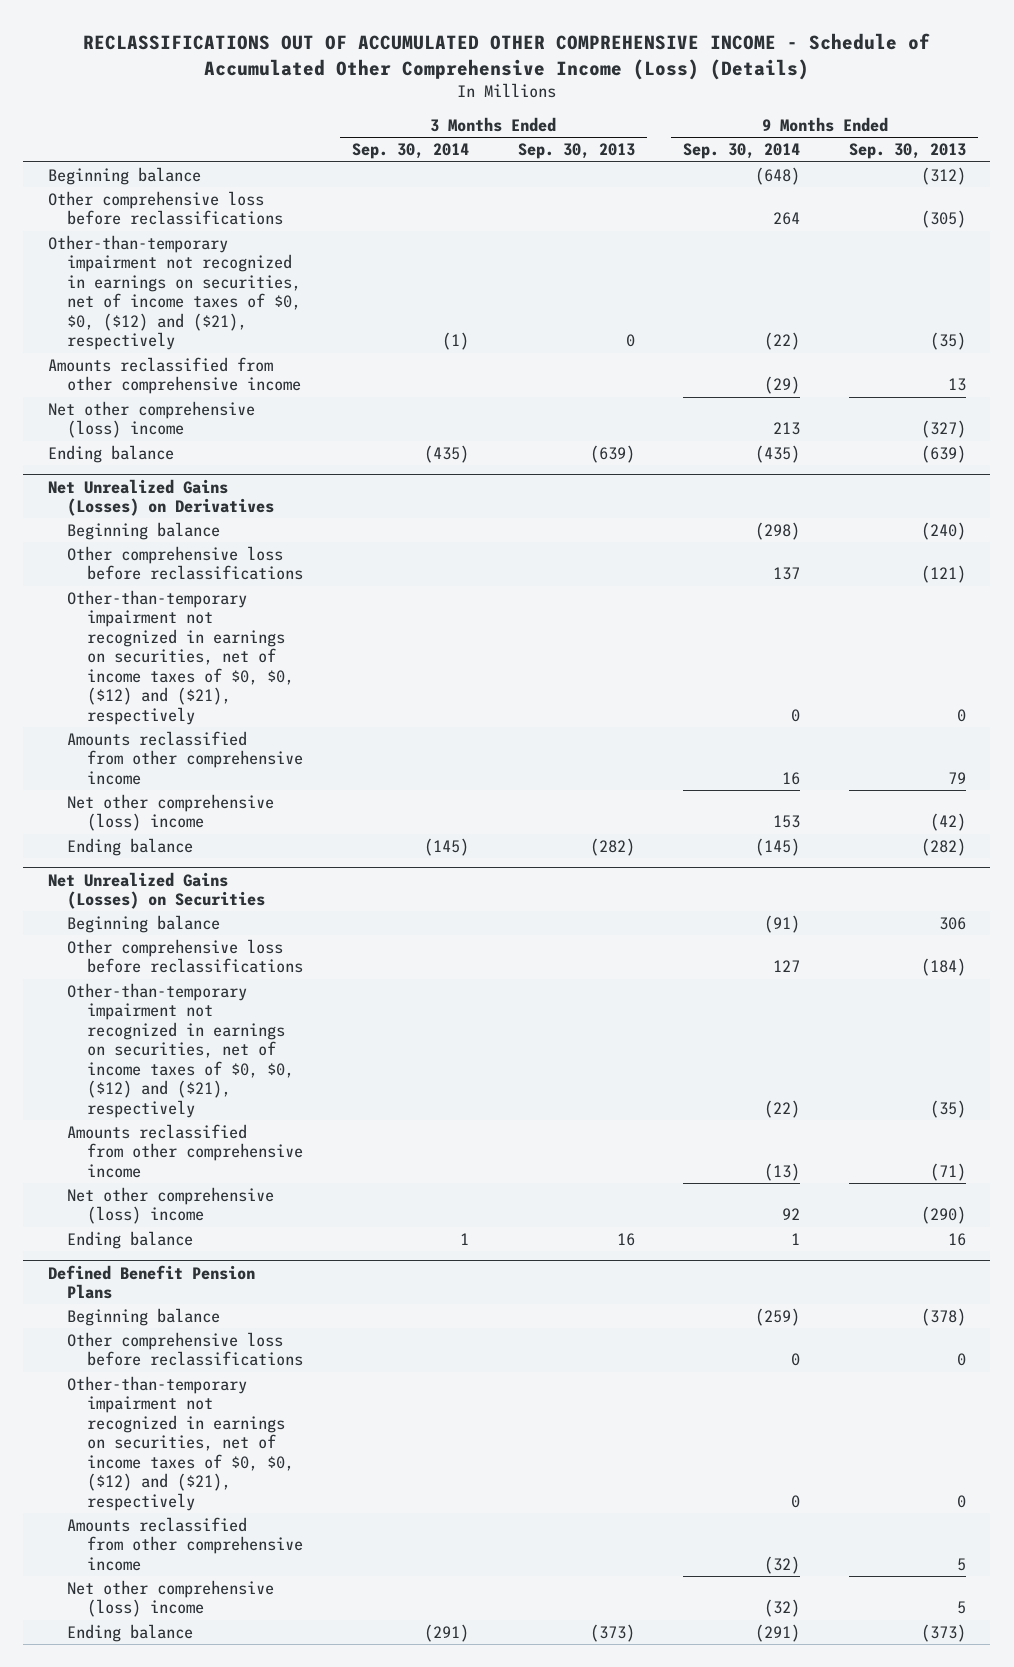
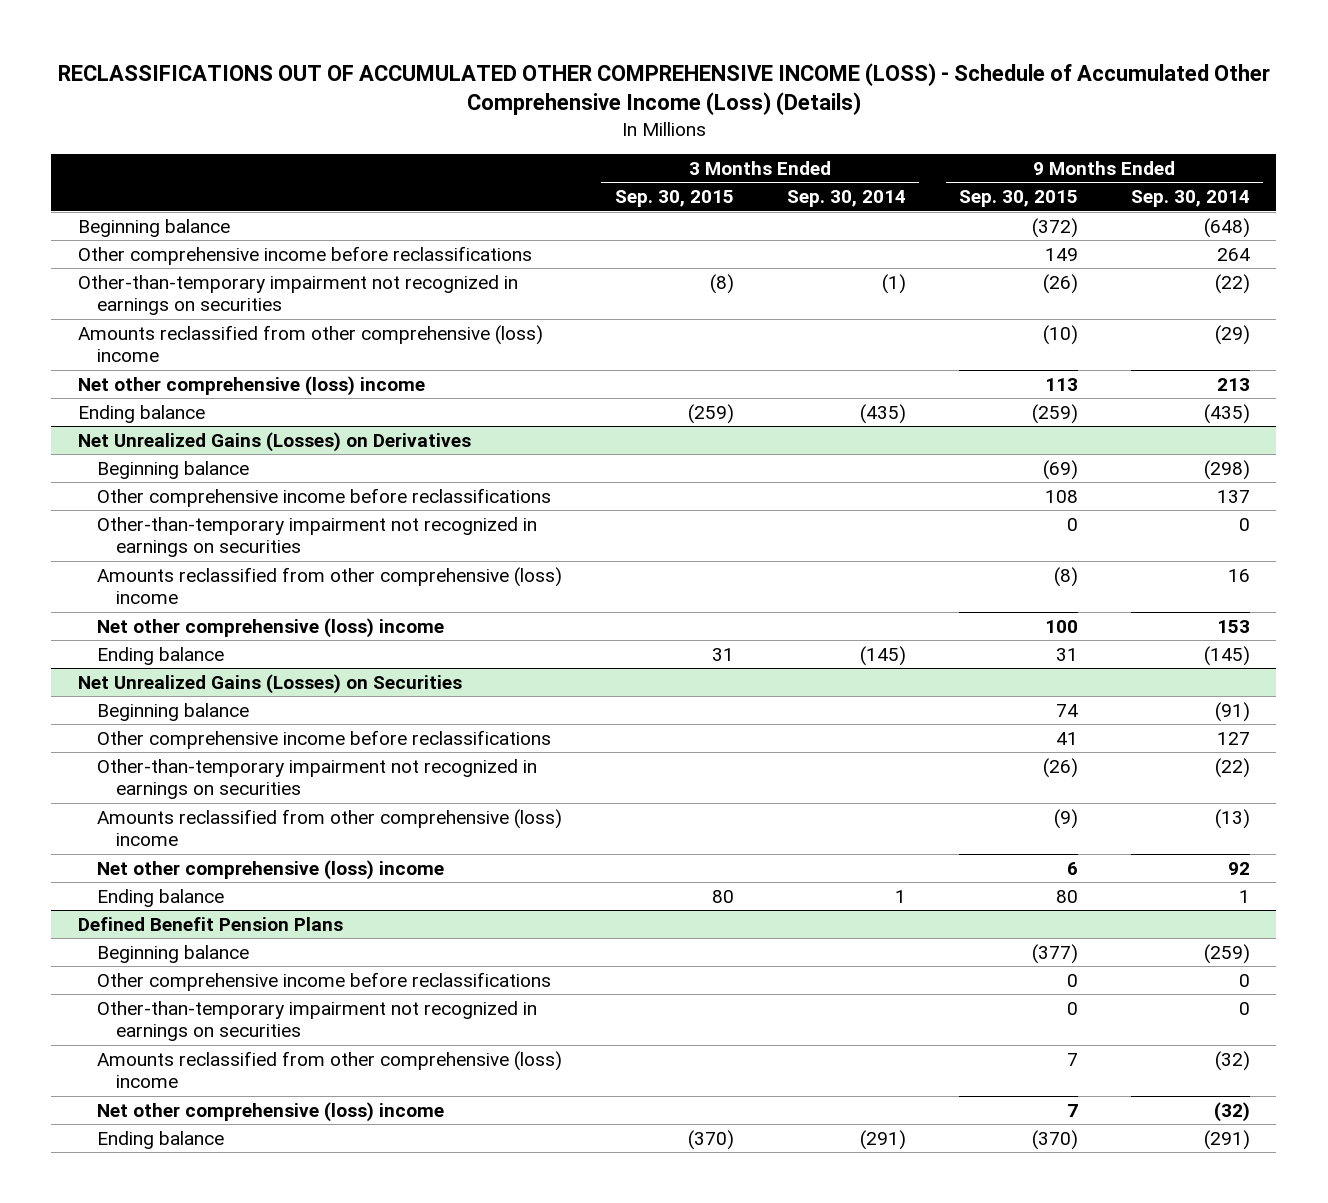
- RECLASSIFICATIONS OUT OF ACCUMULATED OTHER COMPREHENSIVE INCOME - Schedule of Accumulated Other Comprehensive Income (Loss) (Details)
+ RECLASSIFICATIONS OUT OF ACCUMULATED OTHER COMPREHENSIVE INCOME (LOSS) - Schedule of Accumulated Other Comprehensive Income (Loss) (Details)
- | 3 Months Ended Sep. 30, 2014 | 3 Months Ended Sep. 30, 2013 | 9 Months Ended Sep. 30, 2014 | 9 Months Ended Sep. 30, 2013
+ | 3 Months Ended Sep. 30, 2015 | 3 Months Ended Sep. 30, 2014 | 9 Months Ended Sep. 30, 2015 | 9 Months Ended Sep. 30, 2014
- Other comprehensive loss before reclassifications | | | 264 | (305)
- Other-than-temporary impairment not recognized in earnings on securities, net of income taxes of $0, $0, ($12) and ($21), respectively | (1) | 0 | (22) | (35)
- Amounts reclassified from other comprehensive income | | | (29) | 13
+ Other comprehensive income before reclassifications | | | 149 | 264
+ Other-than-temporary impairment not recognized in earnings on securities | (8) | (1) | (26) | (22)
+ Amounts reclassified from other comprehensive (loss) income | | | (10) | (29)
@ Net Unrealized Gains (Losses) on Derivatives
- Other comprehensive loss before reclassifications | | | 137 | (121)
- Other-than-temporary impairment not recognized in earnings on securities, net of income taxes of $0, $0, ($12) and ($21), respectively | | | 0 | 0
- Amounts reclassified from other comprehensive income | | | 16 | 79
+ Other comprehensive income before reclassifications | | | 108 | 137
+ Other-than-temporary impairment not recognized in earnings on securities | | | 0 | 0
+ Amounts reclassified from other comprehensive (loss) income | | | (8) | 16
@ Net Unrealized Gains (Losses) on Securities
- Other comprehensive loss before reclassifications | | | 127 | (184)
- Other-than-temporary impairment not recognized in earnings on securities, net of income taxes of $0, $0, ($12) and ($21), respectively | | | (22) | (35)
- Amounts reclassified from other comprehensive income | | | (13) | (71)
+ Other comprehensive income before reclassifications | | | 41 | 127
+ Other-than-temporary impairment not recognized in earnings on securities | | | (26) | (22)
+ Amounts reclassified from other comprehensive (loss) income | | | (9) | (13)
@ Defined Benefit Pension Plans
- Other comprehensive loss before reclassifications | | | 0 | 0
- Other-than-temporary impairment not recognized in earnings on securities, net of income taxes of $0, $0, ($12) and ($21), respectively | | | 0 | 0
- Amounts reclassified from other comprehensive income | | | (32) | 5
+ Other comprehensive income before reclassifications | | | 0 | 0
+ Other-than-temporary impairment not recognized in earnings on securities | | | 0 | 0
+ Amounts reclassified from other comprehensive (loss) income | | | 7 | (32)

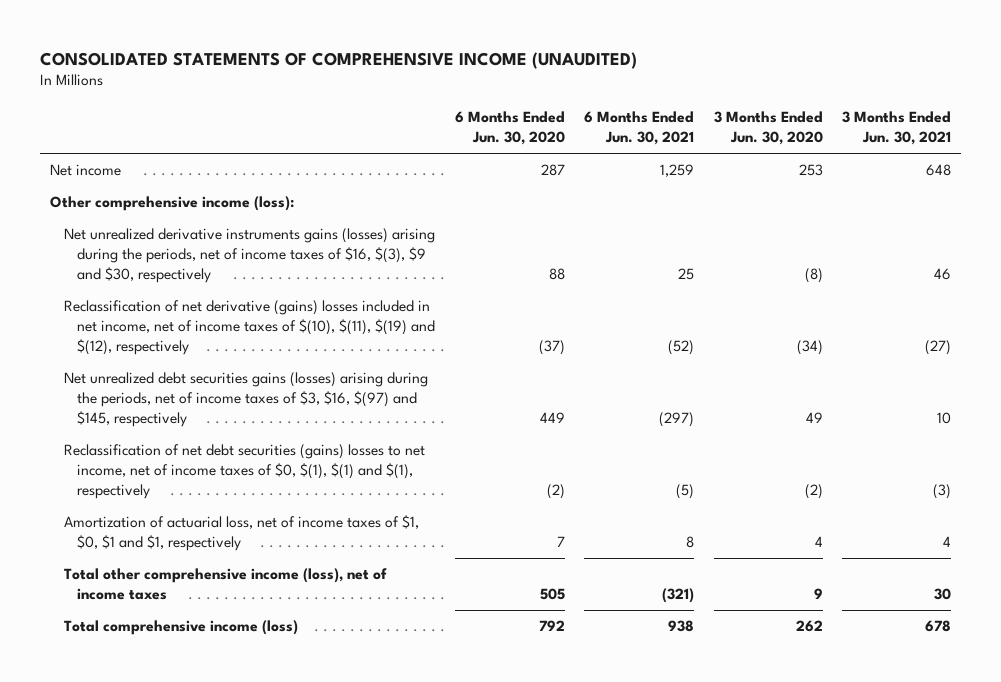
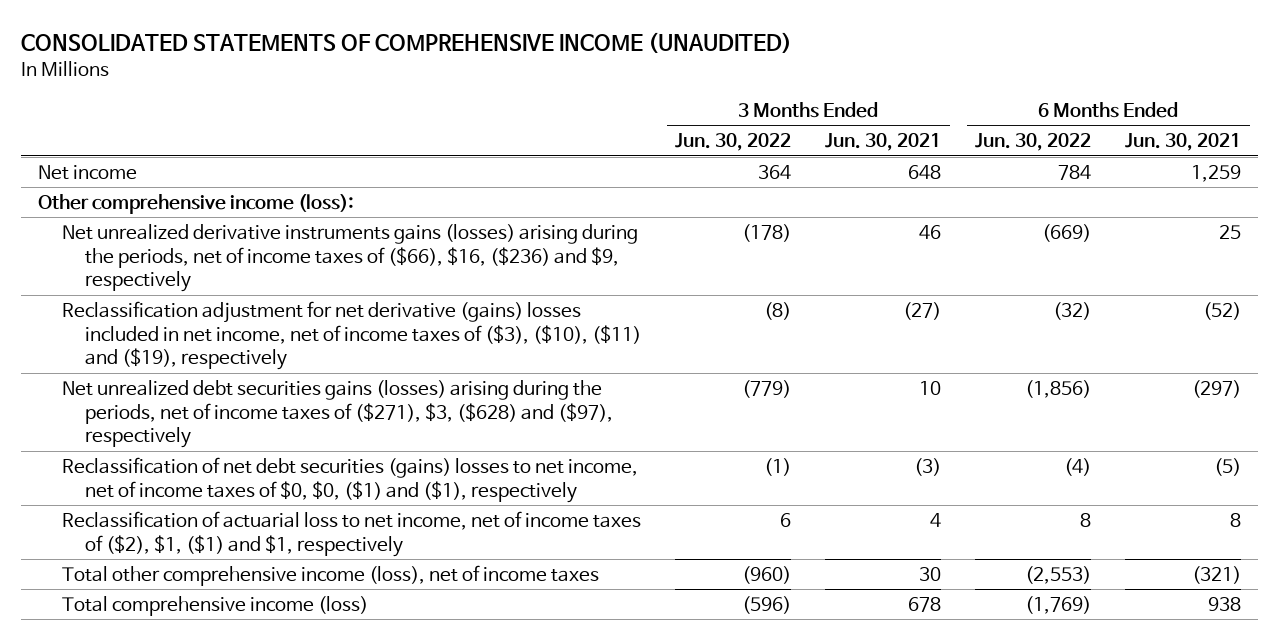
- | 6 Months Ended Jun. 30, 2020 | 6 Months Ended Jun. 30, 2021 | 3 Months Ended Jun. 30, 2020 | 3 Months Ended Jun. 30, 2021
+ | 3 Months Ended Jun. 30, 2022 | 3 Months Ended Jun. 30, 2021 | 6 Months Ended Jun. 30, 2022 | 6 Months Ended Jun. 30, 2021
- Net unrealized derivative instruments gains (losses) arising during the periods, net of income taxes of $16, $(3), $9 and $30, respectively | 88 | 25 | (8) | 46
- Reclassification of net derivative (gains) losses included in net income, net of income taxes of $(10), $(11), $(19) and $(12), respectively | (37) | (52) | (34) | (27)
- Net unrealized debt securities gains (losses) arising during the periods, net of income taxes of $3, $16, $(97) and $145, respectively | 449 | (297) | 49 | 10
- Reclassification of net debt securities (gains) losses to net income, net of income taxes of $0, $(1), $(1) and $(1), respectively | (2) | (5) | (2) | (3)
- Amortization of actuarial loss, net of income taxes of $1, $0, $1 and $1, respectively | 7 | 8 | 4 | 4
+ Net unrealized derivative instruments gains (losses) arising during the periods, net of income taxes of ($66), $16, ($236) and $9, respectively | (178) | 46 | (669) | 25
+ Reclassification adjustment for net derivative (gains) losses included in net income, net of income taxes of ($3), ($10), ($11) and ($19), respectively | (8) | (27) | (32) | (52)
+ Net unrealized debt securities gains (losses) arising during the periods, net of income taxes of ($271), $3, ($628) and ($97), respectively | (779) | 10 | (1,856) | (297)
+ Reclassification of net debt securities (gains) losses to net income, net of income taxes of $0, $0, ($1) and ($1), respectively | (1) | (3) | (4) | (5)
+ Reclassification of actuarial loss to net income, net of income taxes of ($2), $1, ($1) and $1, respectively | 6 | 4 | 8 | 8

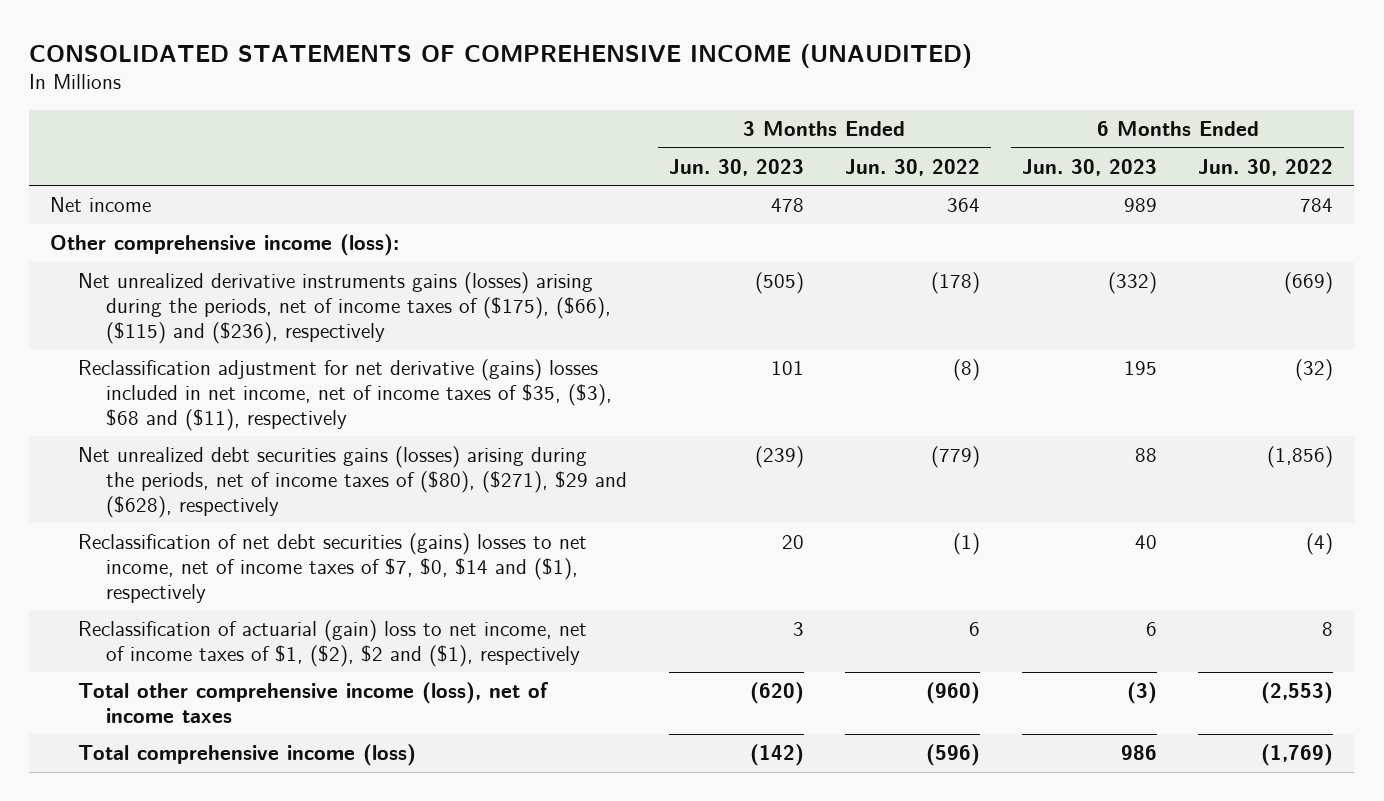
- | 3 Months Ended Jun. 30, 2022 | 3 Months Ended Jun. 30, 2021 | 6 Months Ended Jun. 30, 2022 | 6 Months Ended Jun. 30, 2021
+ | 3 Months Ended Jun. 30, 2023 | 3 Months Ended Jun. 30, 2022 | 6 Months Ended Jun. 30, 2023 | 6 Months Ended Jun. 30, 2022
- Net unrealized derivative instruments gains (losses) arising during the periods, net of income taxes of ($66), $16, ($236) and $9, respectively | (178) | 46 | (669) | 25
- Reclassification adjustment for net derivative (gains) losses included in net income, net of income taxes of ($3), ($10), ($11) and ($19), respectively | (8) | (27) | (32) | (52)
- Net unrealized debt securities gains (losses) arising during the periods, net of income taxes of ($271), $3, ($628) and ($97), respectively | (779) | 10 | (1,856) | (297)
- Reclassification of net debt securities (gains) losses to net income, net of income taxes of $0, $0, ($1) and ($1), respectively | (1) | (3) | (4) | (5)
- Reclassification of actuarial loss to net income, net of income taxes of ($2), $1, ($1) and $1, respectively | 6 | 4 | 8 | 8
+ Net unrealized derivative instruments gains (losses) arising during the periods, net of income taxes of ($175), ($66), ($115) and ($236), respectively | (505) | (178) | (332) | (669)
+ Reclassification adjustment for net derivative (gains) losses included in net income, net of income taxes of $35, ($3), $68 and ($11), respectively | 101 | (8) | 195 | (32)
+ Net unrealized debt securities gains (losses) arising during the periods, net of income taxes of ($80), ($271), $29 and ($628), respectively | (239) | (779) | 88 | (1,856)
+ Reclassification of net debt securities (gains) losses to net income, net of income taxes of $7, $0, $14 and ($1), respectively | 20 | (1) | 40 | (4)
+ Reclassification of actuarial (gain) loss to net income, net of income taxes of $1, ($2), $2 and ($1), respectively | 3 | 6 | 6 | 8

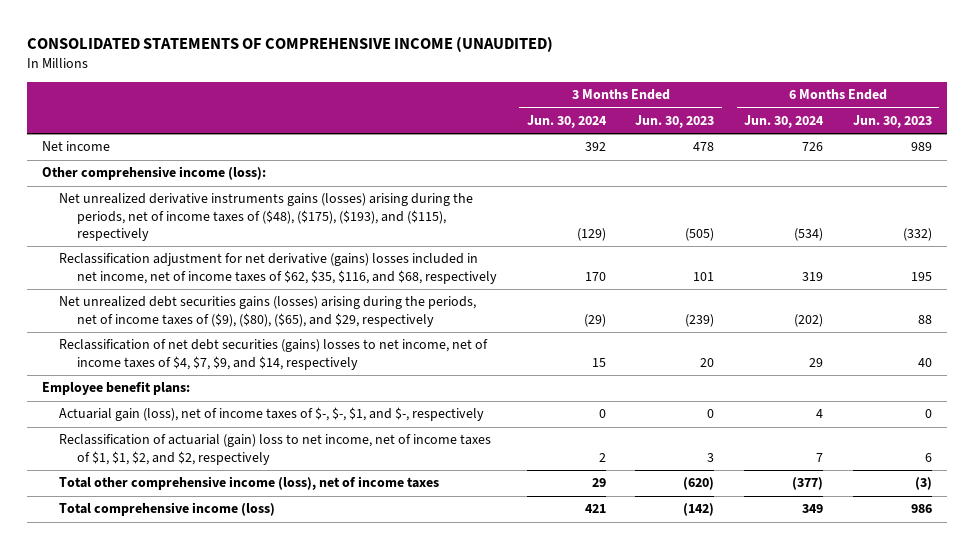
- | 3 Months Ended Jun. 30, 2023 | 3 Months Ended Jun. 30, 2022 | 6 Months Ended Jun. 30, 2023 | 6 Months Ended Jun. 30, 2022
+ | 3 Months Ended Jun. 30, 2024 | 3 Months Ended Jun. 30, 2023 | 6 Months Ended Jun. 30, 2024 | 6 Months Ended Jun. 30, 2023
- Net unrealized derivative instruments gains (losses) arising during the periods, net of income taxes of ($175), ($66), ($115) and ($236), respectively | (505) | (178) | (332) | (669)
- Reclassification adjustment for net derivative (gains) losses included in net income, net of income taxes of $35, ($3), $68 and ($11), respectively | 101 | (8) | 195 | (32)
- Net unrealized debt securities gains (losses) arising during the periods, net of income taxes of ($80), ($271), $29 and ($628), respectively | (239) | (779) | 88 | (1,856)
- Reclassification of net debt securities (gains) losses to net income, net of income taxes of $7, $0, $14 and ($1), respectively | 20 | (1) | 40 | (4)
- Reclassification of actuarial (gain) loss to net income, net of income taxes of $1, ($2), $2 and ($1), respectively | 3 | 6 | 6 | 8
+ Net unrealized derivative instruments gains (losses) arising during the periods, net of income taxes of ($48), ($175), ($193), and ($115), respectively | (129) | (505) | (534) | (332)
+ Reclassification adjustment for net derivative (gains) losses included in net income, net of income taxes of $62, $35, $116, and $68, respectively | 170 | 101 | 319 | 195
+ Net unrealized debt securities gains (losses) arising during the periods, net of income taxes of ($9), ($80), ($65), and $29, respectively | (29) | (239) | (202) | 88
+ Reclassification of net debt securities (gains) losses to net income, net of income taxes of $4, $7, $9, and $14, respectively | 15 | 20 | 29 | 40
+ Employee benefit plans:
+ Actuarial gain (loss), net of income taxes of $-, $-, $1, and $-, respectively | 0 | 0 | 4 | 0
+ Reclassification of actuarial (gain) loss to net income, net of income taxes of $1, $1, $2, and $2, respectively | 2 | 3 | 7 | 6

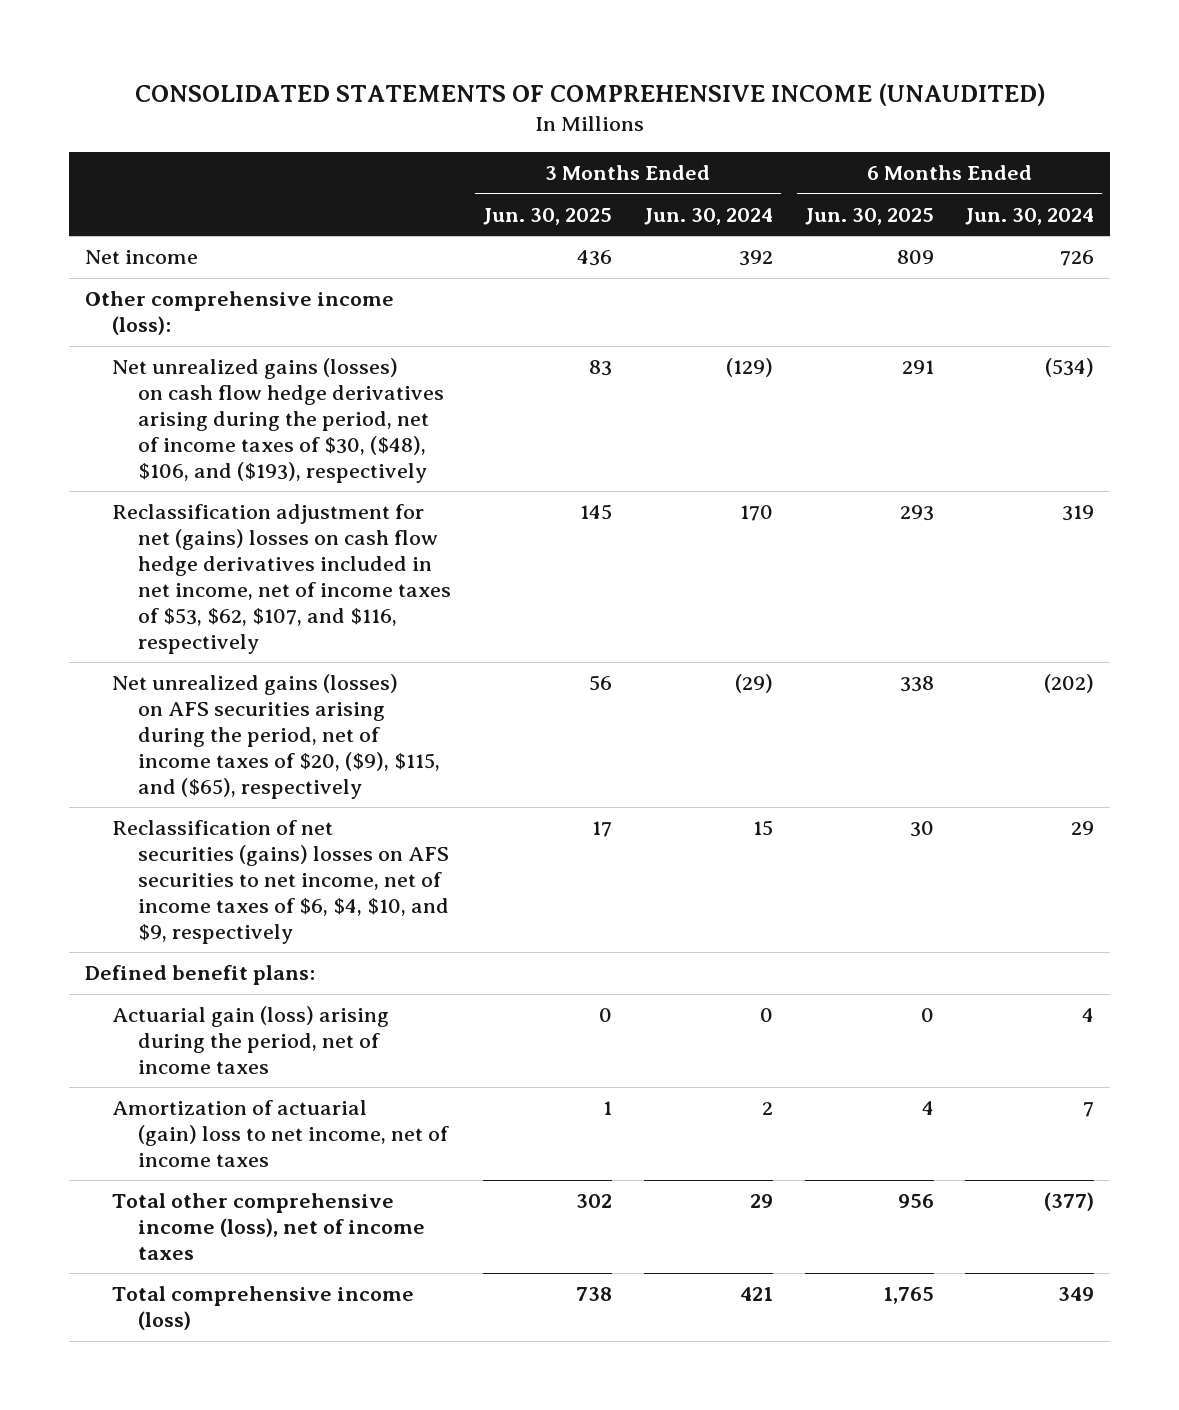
- | 3 Months Ended Jun. 30, 2024 | 3 Months Ended Jun. 30, 2023 | 6 Months Ended Jun. 30, 2024 | 6 Months Ended Jun. 30, 2023
+ | 3 Months Ended Jun. 30, 2025 | 3 Months Ended Jun. 30, 2024 | 6 Months Ended Jun. 30, 2025 | 6 Months Ended Jun. 30, 2024
- Net unrealized derivative instruments gains (losses) arising during the periods, net of income taxes of ($48), ($175), ($193), and ($115), respectively | (129) | (505) | (534) | (332)
- Reclassification adjustment for net derivative (gains) losses included in net income, net of income taxes of $62, $35, $116, and $68, respectively | 170 | 101 | 319 | 195
- Net unrealized debt securities gains (losses) arising during the periods, net of income taxes of ($9), ($80), ($65), and $29, respectively | (29) | (239) | (202) | 88
- Reclassification of net debt securities (gains) losses to net income, net of income taxes of $4, $7, $9, and $14, respectively | 15 | 20 | 29 | 40
- Employee benefit plans:
- Actuarial gain (loss), net of income taxes of $-, $-, $1, and $-, respectively | 0 | 0 | 4 | 0
- Reclassification of actuarial (gain) loss to net income, net of income taxes of $1, $1, $2, and $2, respectively | 2 | 3 | 7 | 6
+ Net unrealized gains (losses) on cash flow hedge derivatives arising during the period, net of income taxes of $30, ($48), $106, and ($193), respectively | 83 | (129) | 291 | (534)
+ Reclassification adjustment for net (gains) losses on cash flow hedge derivatives included in net income, net of income taxes of $53, $62, $107, and $116, respectively | 145 | 170 | 293 | 319
+ Net unrealized gains (losses) on AFS securities arising during the period, net of income taxes of $20, ($9), $115, and ($65), respectively | 56 | (29) | 338 | (202)
+ Reclassification of net securities (gains) losses on AFS securities to net income, net of income taxes of $6, $4, $10, and $9, respectively | 17 | 15 | 30 | 29
+ Defined benefit plans:
+ Actuarial gain (loss) arising during the period, net of income taxes | 0 | 0 | 0 | 4
+ Amortization of actuarial (gain) loss to net income, net of income taxes | 1 | 2 | 4 | 7

